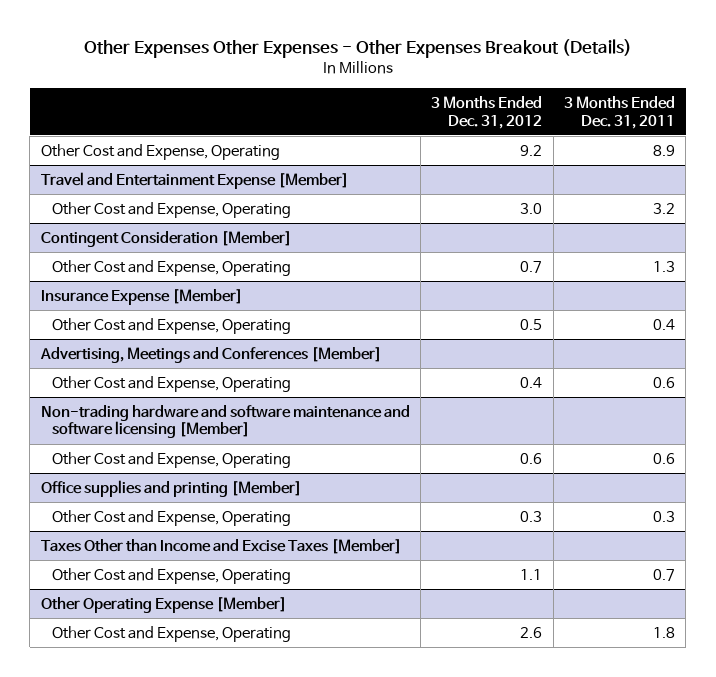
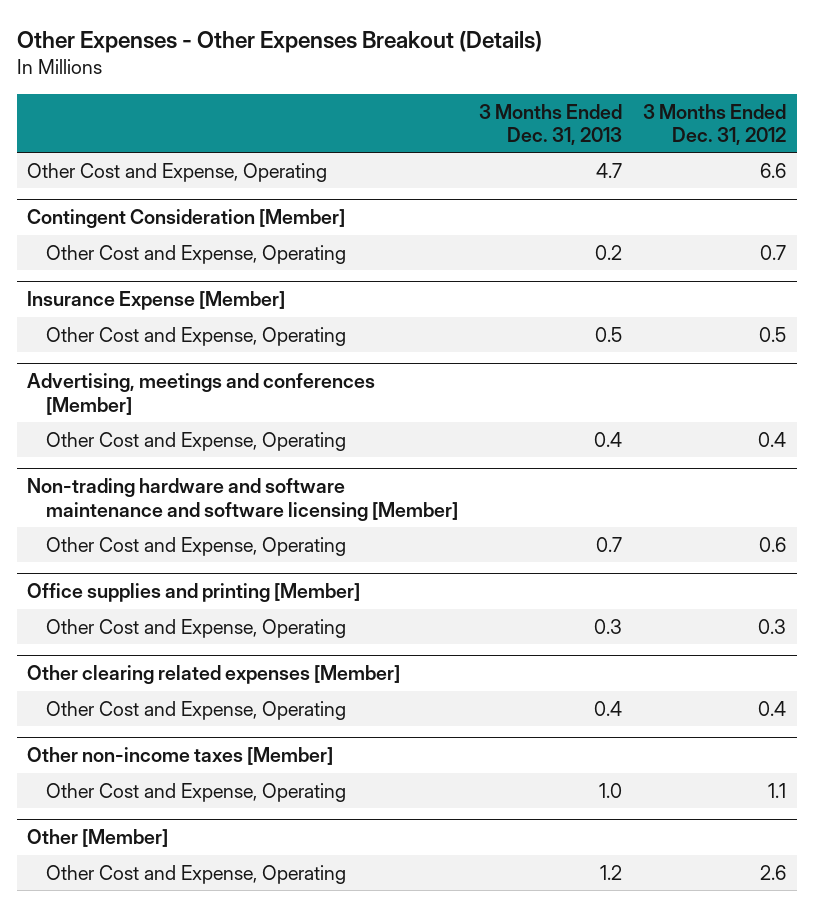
- Other Expenses Other Expenses - Other Expenses Breakout (Details)
+ Other Expenses - Other Expenses Breakout (Details)
- | 3 Months Ended Dec. 31, 2012 | 3 Months Ended Dec. 31, 2011
+ | 3 Months Ended Dec. 31, 2013 | 3 Months Ended Dec. 31, 2012
- Other Cost and Expense, Operating | 9.2 | 8.9
- Travel and Entertainment Expense [Member]
- Other Cost and Expense, Operating | 3.0 | 3.2
+ Other Cost and Expense, Operating | 4.7 | 6.6
- Advertising, Meetings and Conferences [Member]
+ Advertising, meetings and conferences [Member]
- Taxes Other than Income and Excise Taxes [Member]
+ Other clearing related expenses [Member]
+ Other Cost and Expense, Operating | 0.4 | 0.4
+ Other non-income taxes [Member]
- Other Operating Expense [Member]
+ Other [Member]

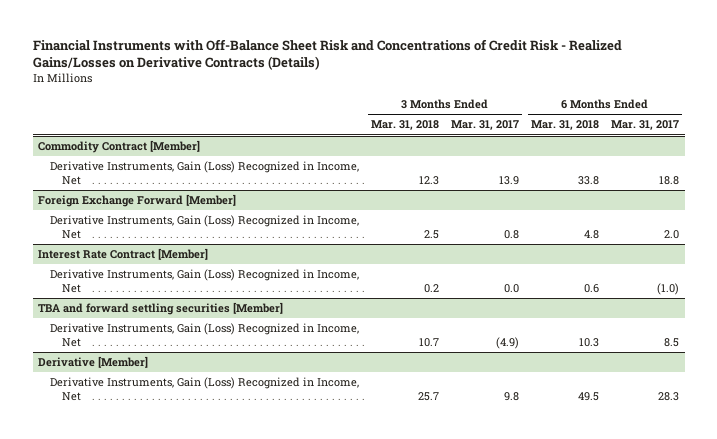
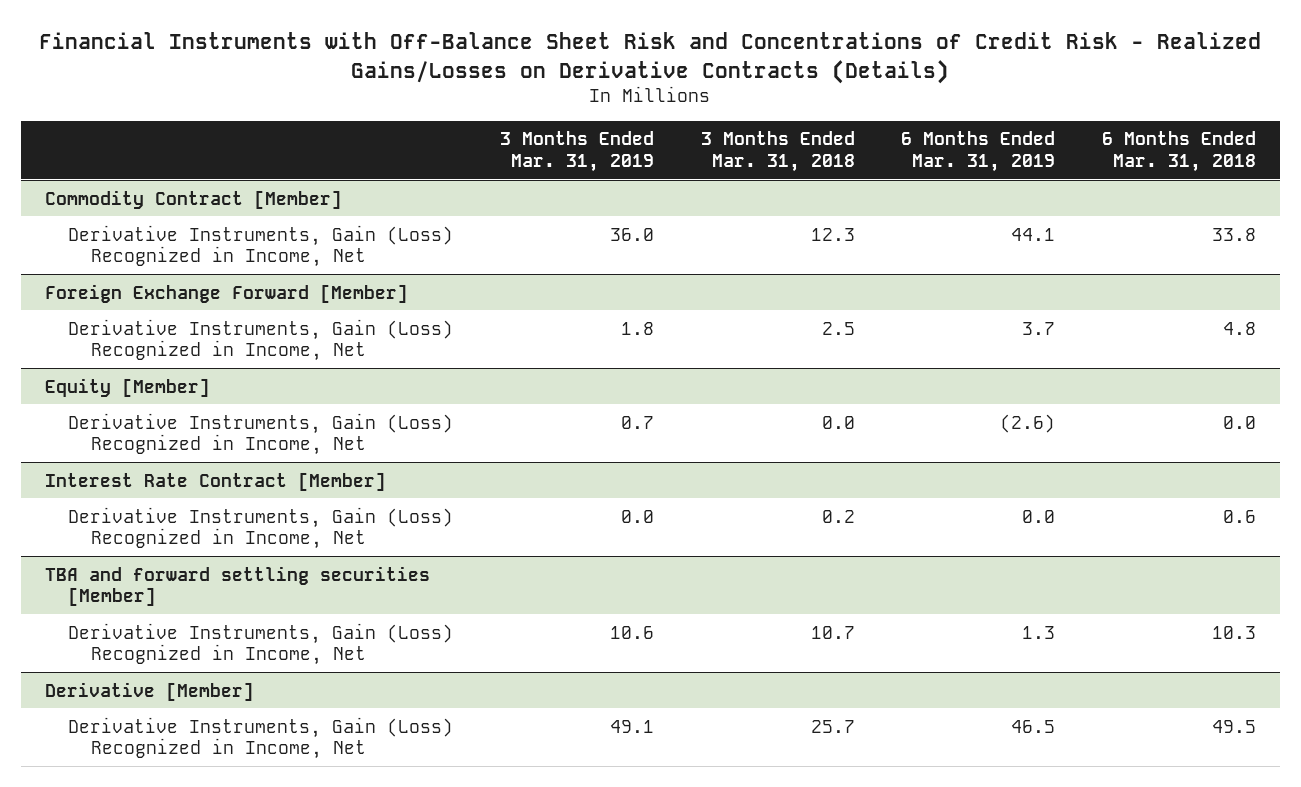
- | 3 Months Ended Mar. 31, 2018 | 3 Months Ended Mar. 31, 2017 | 6 Months Ended Mar. 31, 2018 | 6 Months Ended Mar. 31, 2017
+ | 3 Months Ended Mar. 31, 2019 | 3 Months Ended Mar. 31, 2018 | 6 Months Ended Mar. 31, 2019 | 6 Months Ended Mar. 31, 2018
+ Equity [Member]
+ Derivative Instruments, Gain (Loss) Recognized in Income, Net | 0.7 | 0.0 | (2.6) | 0.0

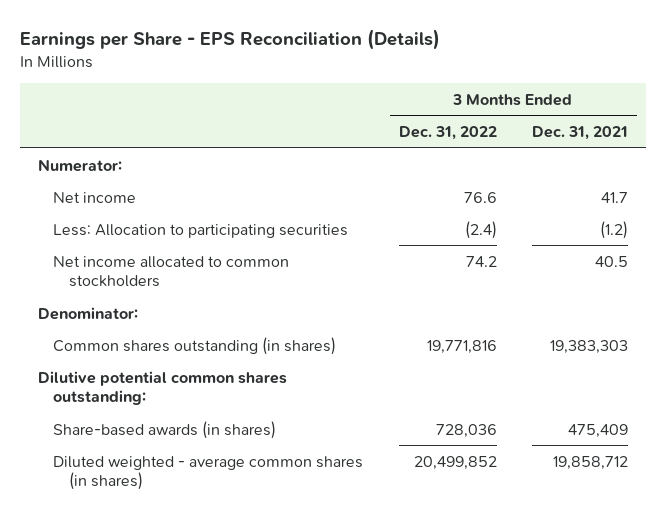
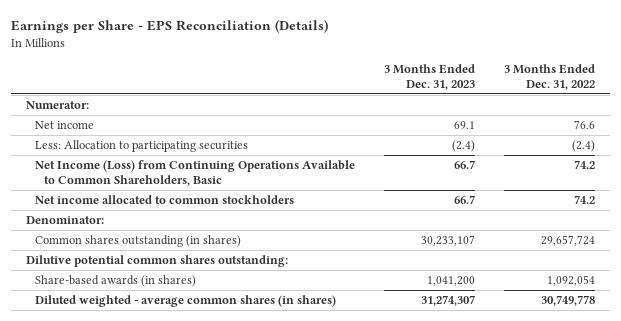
- | 3 Months Ended Dec. 31, 2022 | 3 Months Ended Dec. 31, 2021
+ | 3 Months Ended Dec. 31, 2023 | 3 Months Ended Dec. 31, 2022
+ Net Income (Loss) from Continuing Operations Available to Common Shareholders, Basic | 66.7 | 74.2
- Common shares outstanding (in shares) | 19,771,816 | 19,383,303
+ Common shares outstanding (in shares) | 30,233,107 | 29,657,724
- Share-based awards (in shares) | 728,036 | 475,409
- Diluted weighted - average common shares (in shares) | 20,499,852 | 19,858,712
+ Share-based awards (in shares) | 1,041,200 | 1,092,054
+ Diluted weighted - average common shares (in shares) | 31,274,307 | 30,749,778

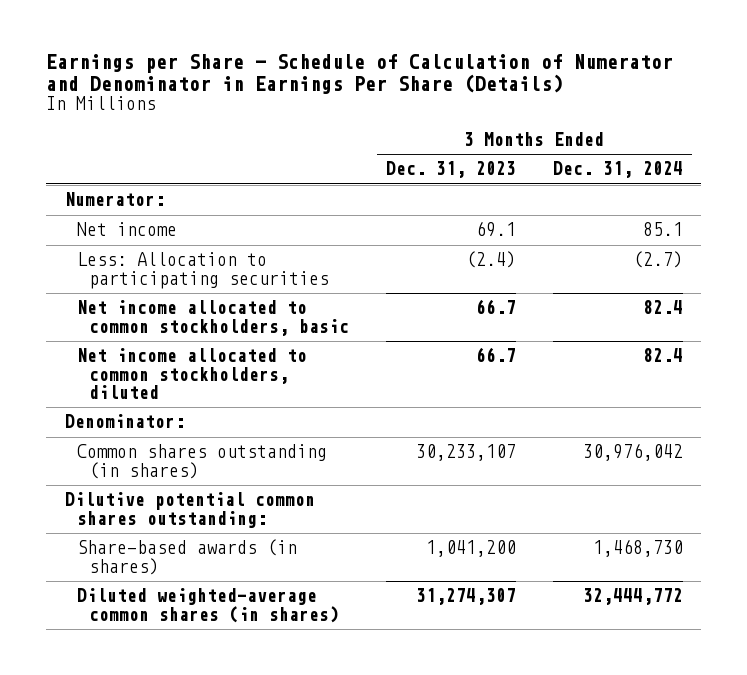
- Earnings per Share - EPS Reconciliation (Details)
+ Earnings per Share - Schedule of Calculation of Numerator and Denominator in Earnings Per Share (Details)
- | 3 Months Ended Dec. 31, 2023 | 3 Months Ended Dec. 31, 2022
+ | 3 Months Ended Dec. 31, 2023 | 3 Months Ended Dec. 31, 2024
- Net Income (Loss) from Continuing Operations Available to Common Shareholders, Basic | 66.7 | 74.2
- Net income allocated to common stockholders | 66.7 | 74.2
+ Net income allocated to common stockholders, basic | 66.7 | 82.4
+ Net income allocated to common stockholders, diluted | 66.7 | 82.4
- Diluted weighted - average common shares (in shares) | 31,274,307 | 30,749,778
+ Diluted weighted-average common shares (in shares) | 31,274,307 | 32,444,772

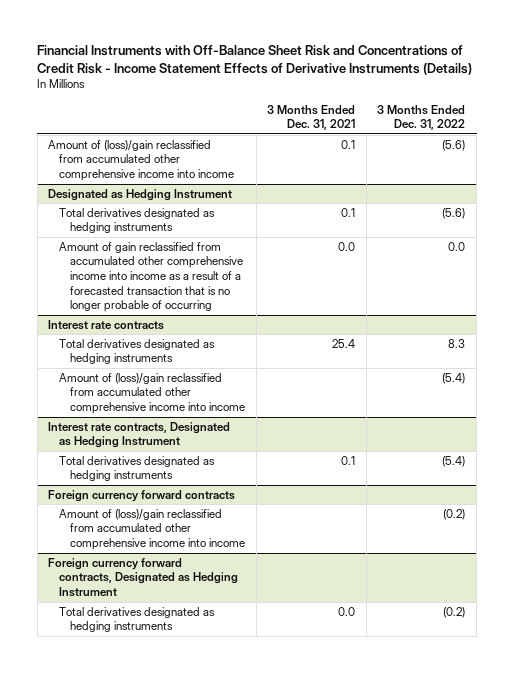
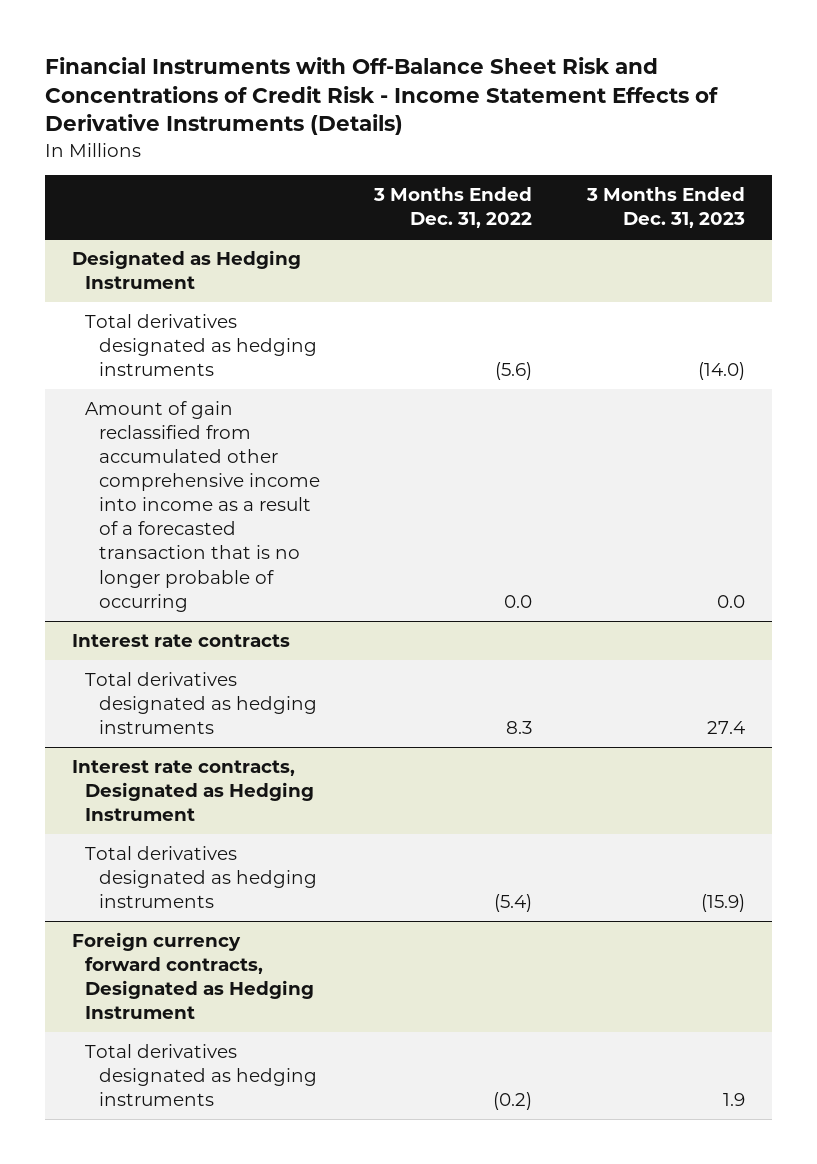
- | 3 Months Ended Dec. 31, 2021 | 3 Months Ended Dec. 31, 2022
+ | 3 Months Ended Dec. 31, 2022 | 3 Months Ended Dec. 31, 2023
- Amount of (loss)/gain reclassified from accumulated other comprehensive income into income | 0.1 | (5.6)
@ Interest rate contracts
- Amount of (loss)/gain reclassified from accumulated other comprehensive income into income | | (5.4)
- Foreign currency forward contracts
- Amount of (loss)/gain reclassified from accumulated other comprehensive income into income | | (0.2)

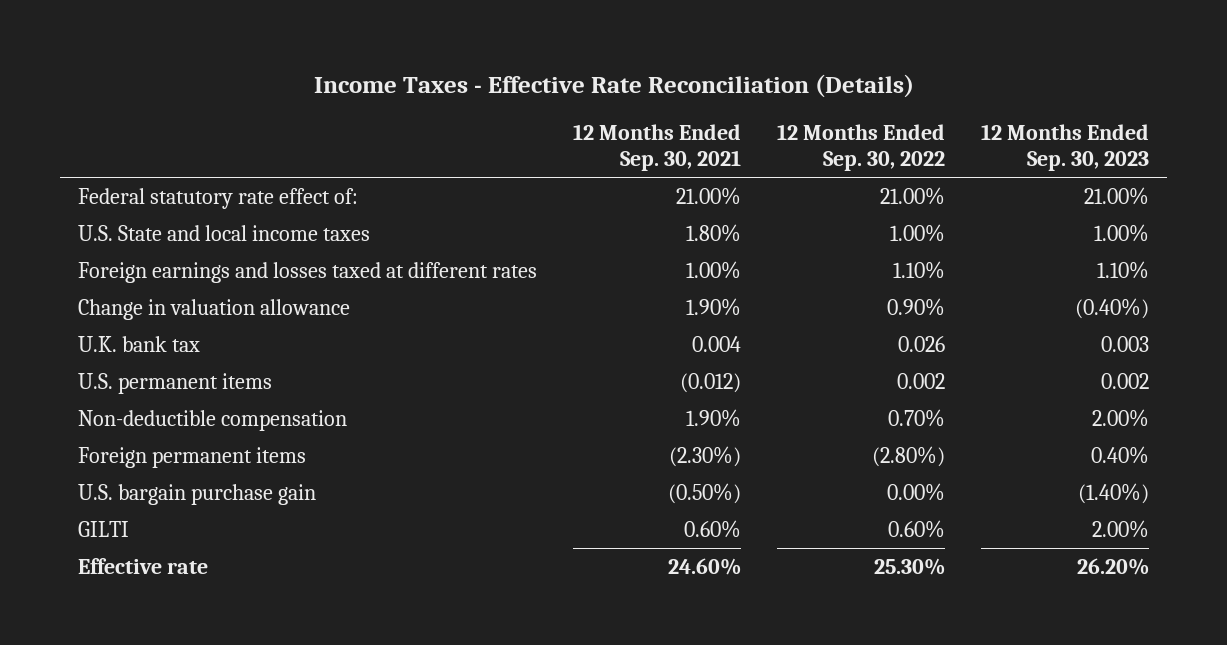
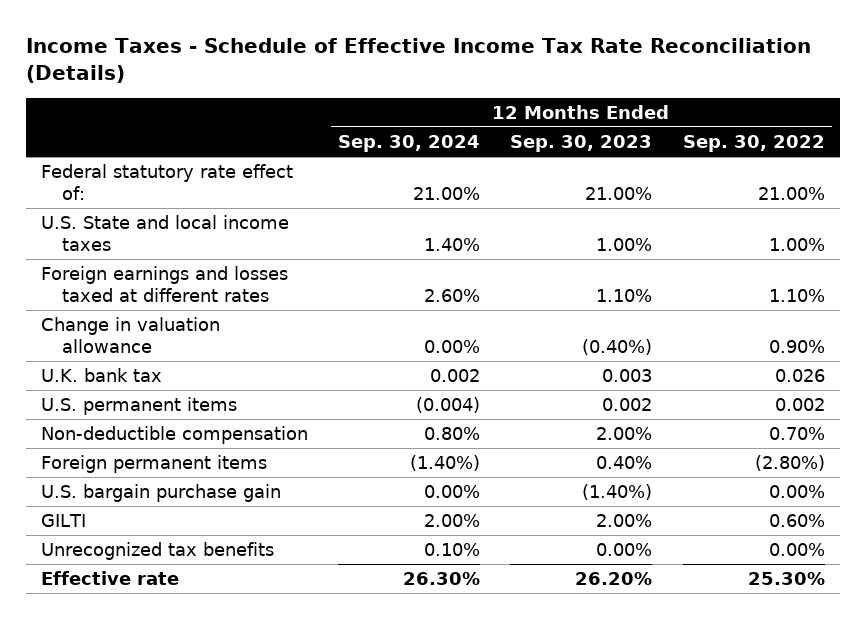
- Income Taxes - Effective Rate Reconciliation (Details)
+ Income Taxes - Schedule of Effective Income Tax Rate Reconciliation (Details)
- | 12 Months Ended Sep. 30, 2021 | 12 Months Ended Sep. 30, 2022 | 12 Months Ended Sep. 30, 2023
+ | 12 Months Ended Sep. 30, 2024 | 12 Months Ended Sep. 30, 2023 | 12 Months Ended Sep. 30, 2022
+ Unrecognized tax benefits | 0.10% | 0.00% | 0.00%

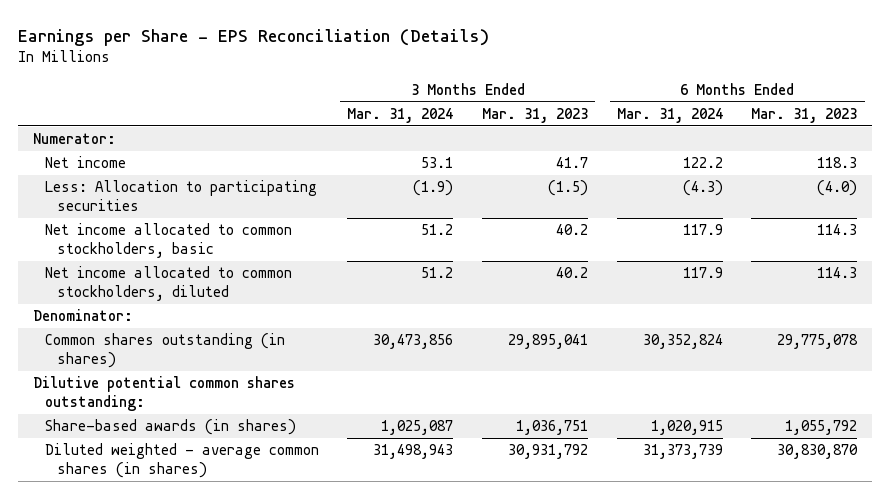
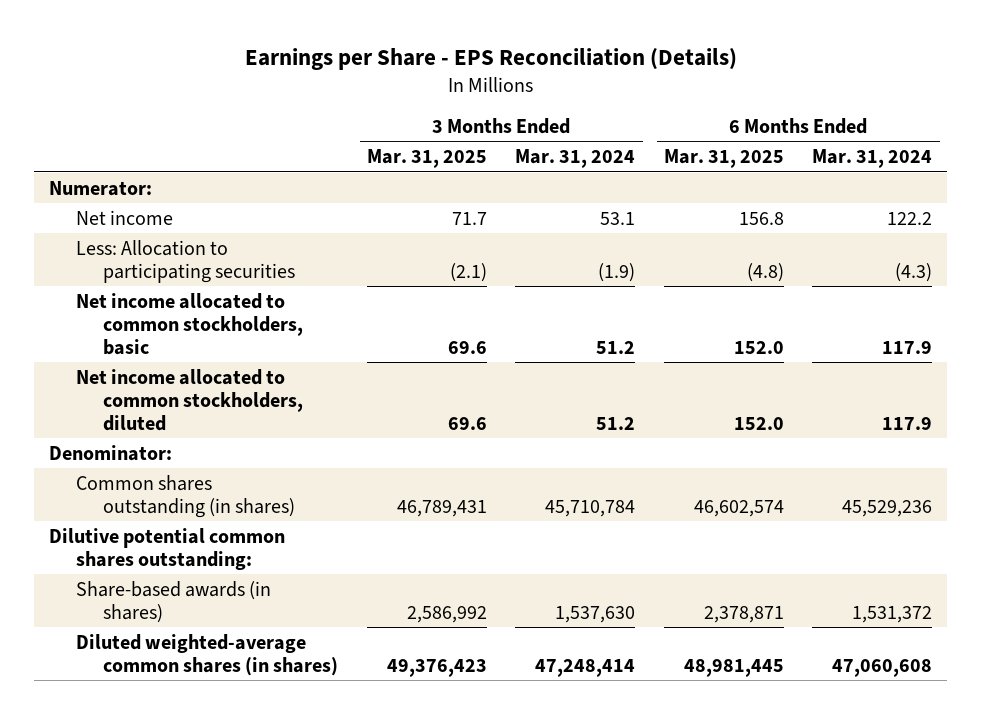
- | 3 Months Ended Mar. 31, 2024 | 3 Months Ended Mar. 31, 2023 | 6 Months Ended Mar. 31, 2024 | 6 Months Ended Mar. 31, 2023
+ | 3 Months Ended Mar. 31, 2025 | 3 Months Ended Mar. 31, 2024 | 6 Months Ended Mar. 31, 2025 | 6 Months Ended Mar. 31, 2024
- Common shares outstanding (in shares) | 30,473,856 | 29,895,041 | 30,352,824 | 29,775,078
+ Common shares outstanding (in shares) | 46,789,431 | 45,710,784 | 46,602,574 | 45,529,236
- Share-based awards (in shares) | 1,025,087 | 1,036,751 | 1,020,915 | 1,055,792
- Diluted weighted - average common shares (in shares) | 31,498,943 | 30,931,792 | 31,373,739 | 30,830,870
+ Share-based awards (in shares) | 2,586,992 | 1,537,630 | 2,378,871 | 1,531,372
+ Diluted weighted-average common shares (in shares) | 49,376,423 | 47,248,414 | 48,981,445 | 47,060,608

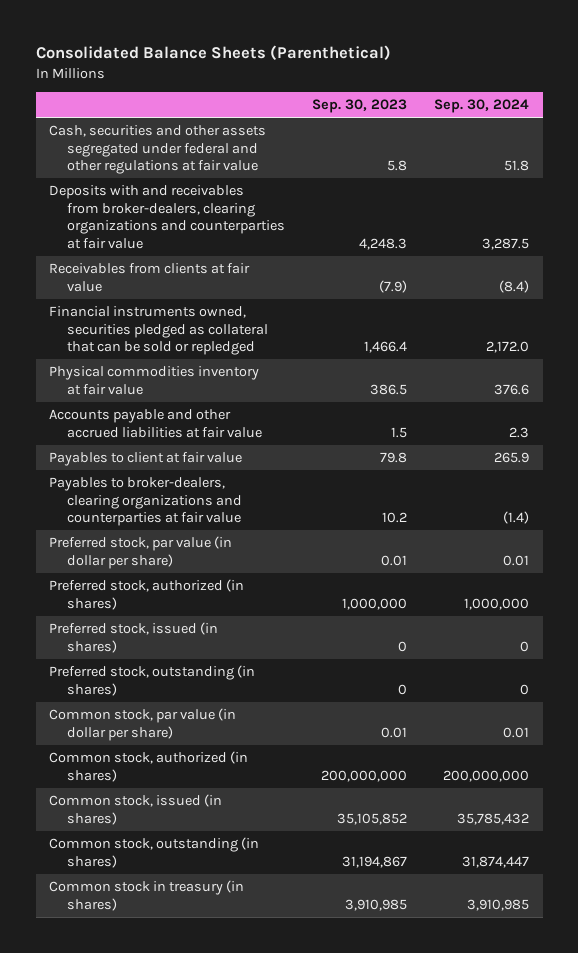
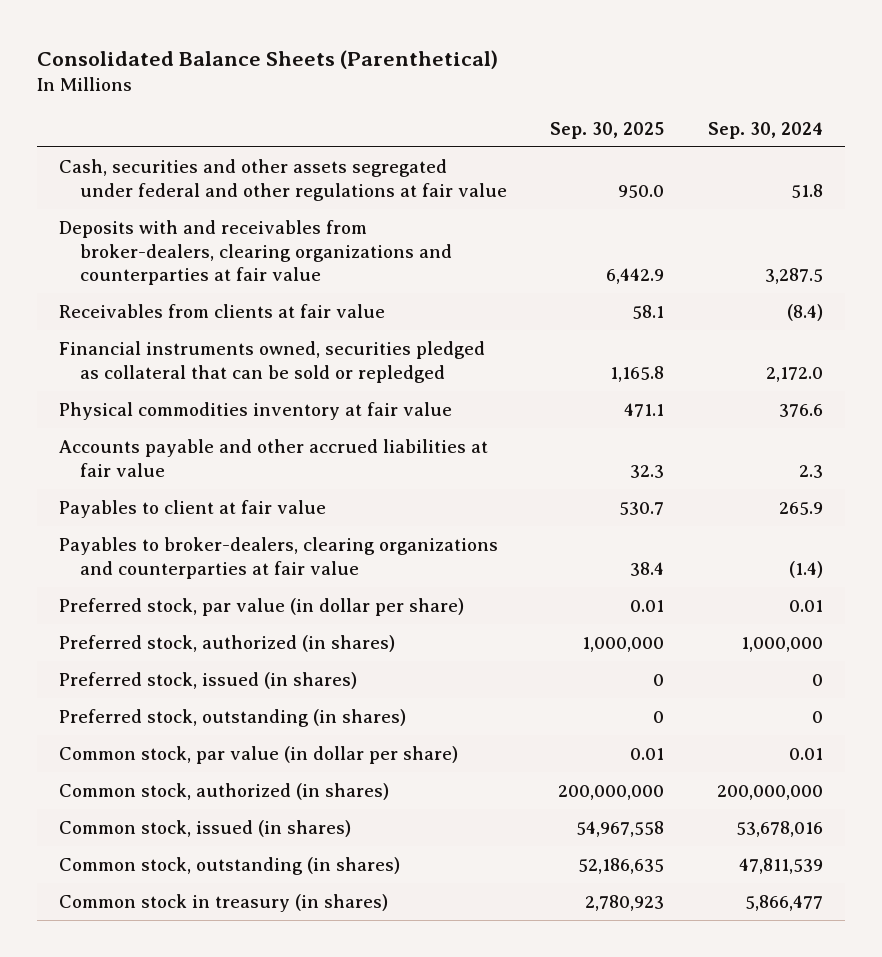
- | Sep. 30, 2023 | Sep. 30, 2024
+ | Sep. 30, 2025 | Sep. 30, 2024
- Common stock, issued (in shares) | 35,105,852 | 35,785,432
- Common stock, outstanding (in shares) | 31,194,867 | 31,874,447
- Common stock in treasury (in shares) | 3,910,985 | 3,910,985
+ Common stock, issued (in shares) | 54,967,558 | 53,678,016
+ Common stock, outstanding (in shares) | 52,186,635 | 47,811,539
+ Common stock in treasury (in shares) | 2,780,923 | 5,866,477

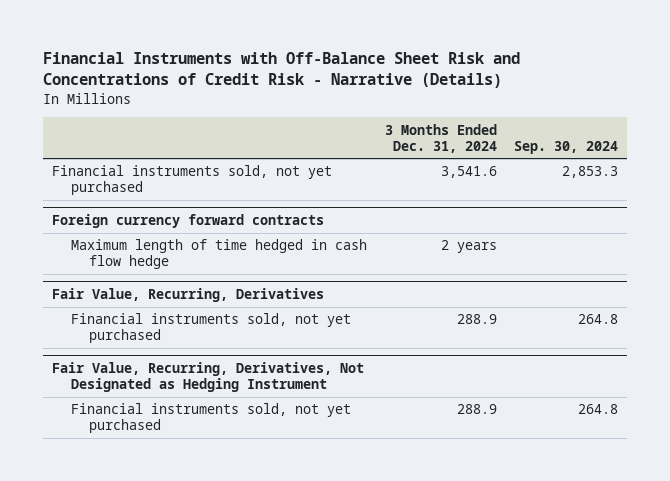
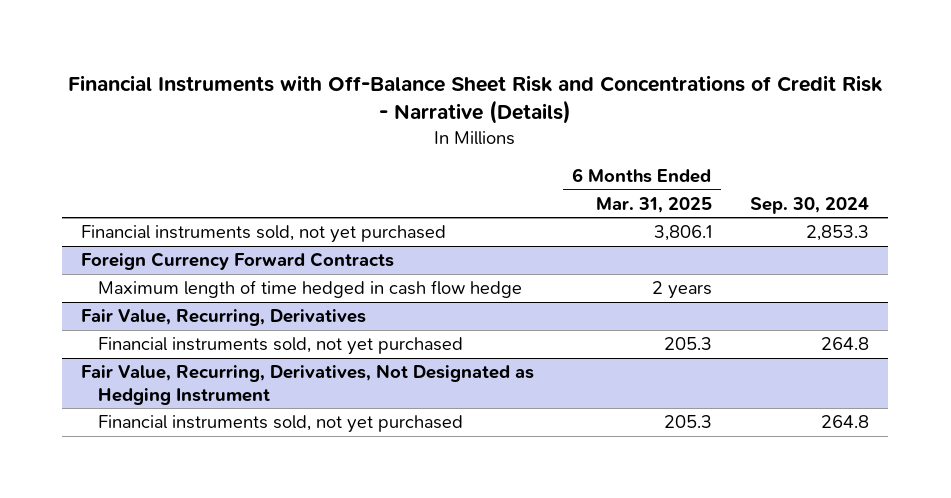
- | 3 Months Ended Dec. 31, 2024 | Sep. 30, 2024
+ | 6 Months Ended Mar. 31, 2025 | Sep. 30, 2024
- Foreign currency forward contracts
+ Foreign Currency Forward Contracts

